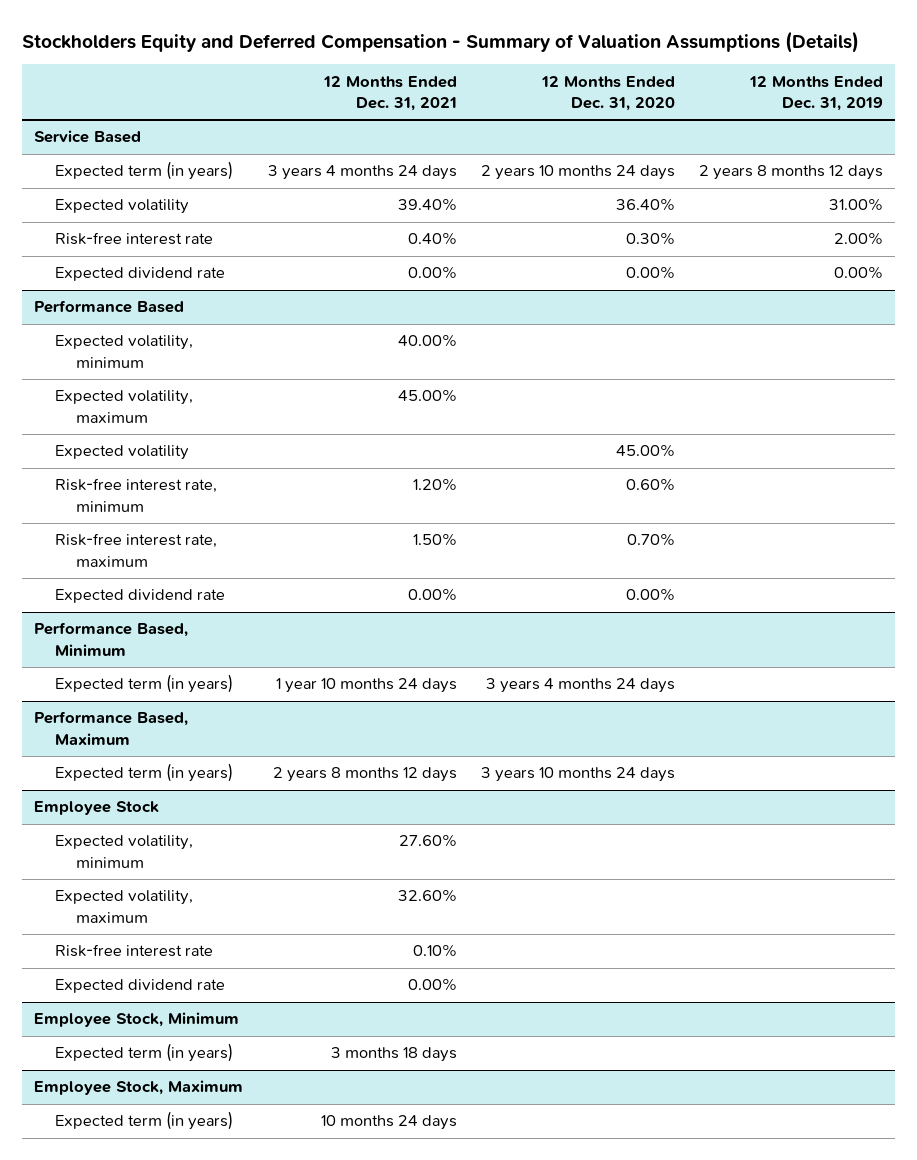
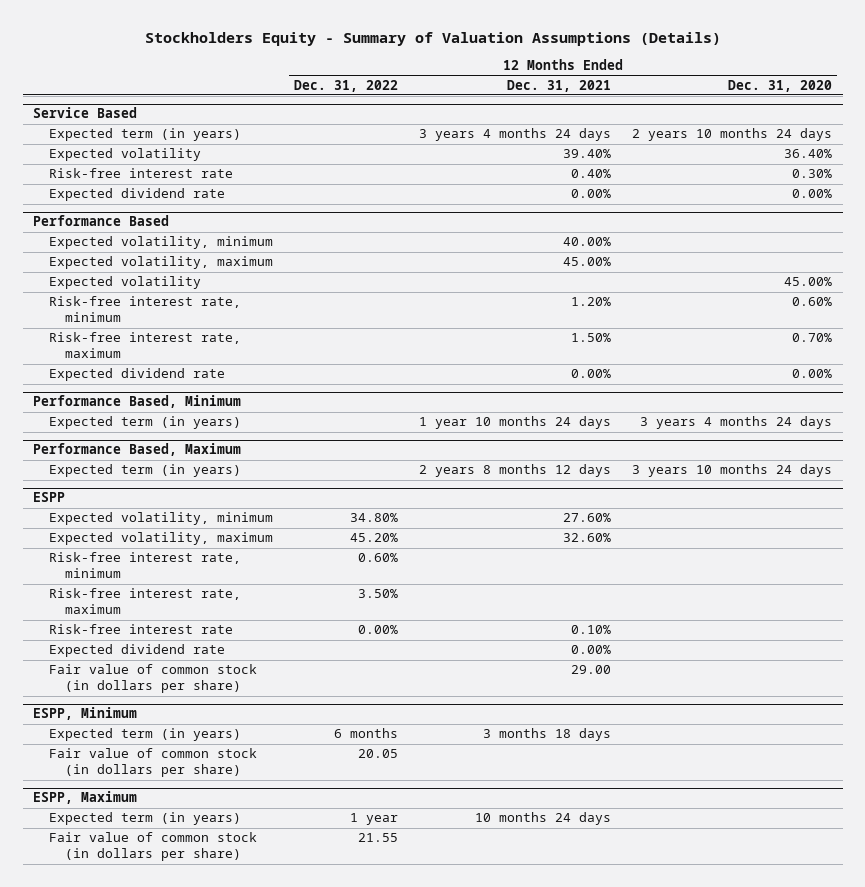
- Stockholders Equity and Deferred Compensation - Summary of Valuation Assumptions (Details)
+ Stockholders Equity - Summary of Valuation Assumptions (Details)
- | 12 Months Ended Dec. 31, 2021 | 12 Months Ended Dec. 31, 2020 | 12 Months Ended Dec. 31, 2019
+ | 12 Months Ended Dec. 31, 2022 | 12 Months Ended Dec. 31, 2021 | 12 Months Ended Dec. 31, 2020
- Employee Stock
+ ESPP
+ Risk-free interest rate, minimum | 0.60% | |
+ Risk-free interest rate, maximum | 3.50% | |
- Employee Stock, Minimum
+ Fair value of common stock (in dollars per share) | | 29.00 |
+ ESPP, Minimum
- Employee Stock, Maximum
+ Fair value of common stock (in dollars per share) | 20.05 | |
+ ESPP, Maximum
+ Fair value of common stock (in dollars per share) | 21.55 | |

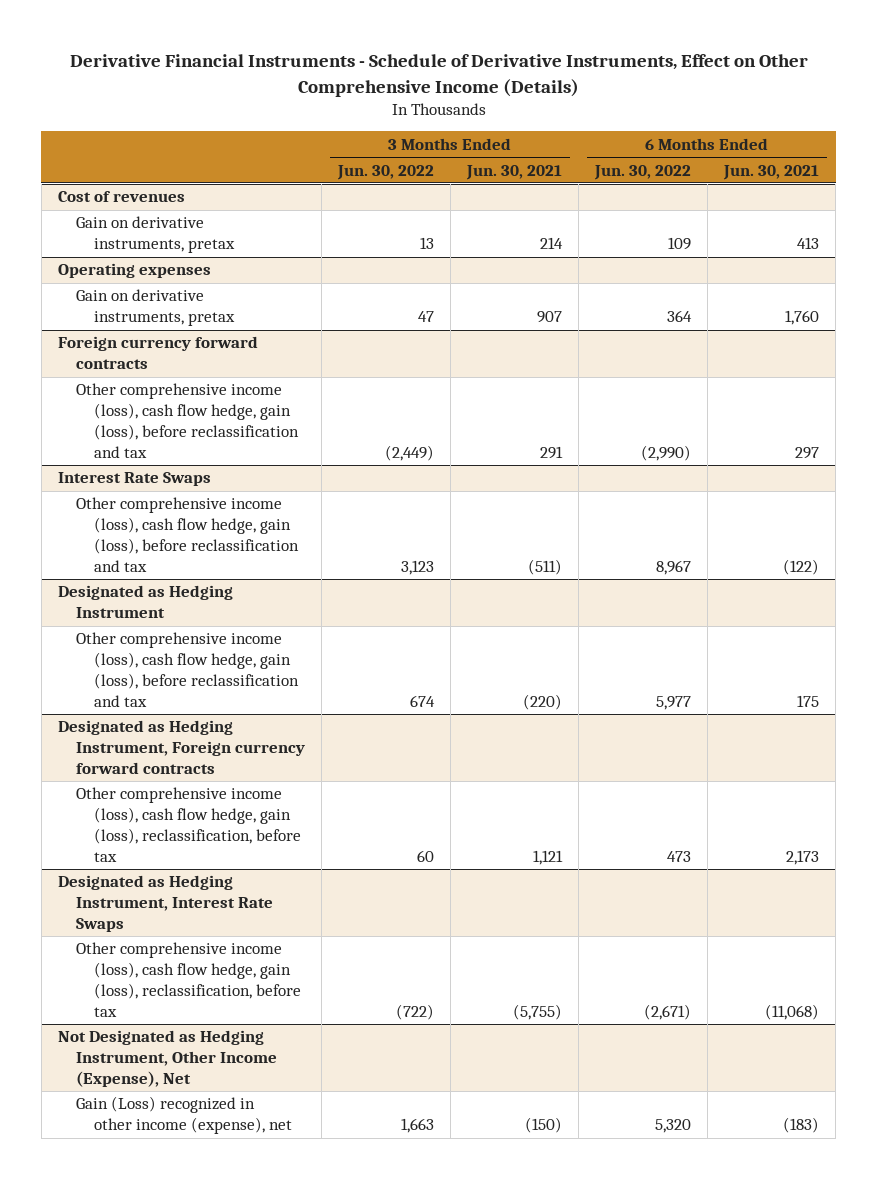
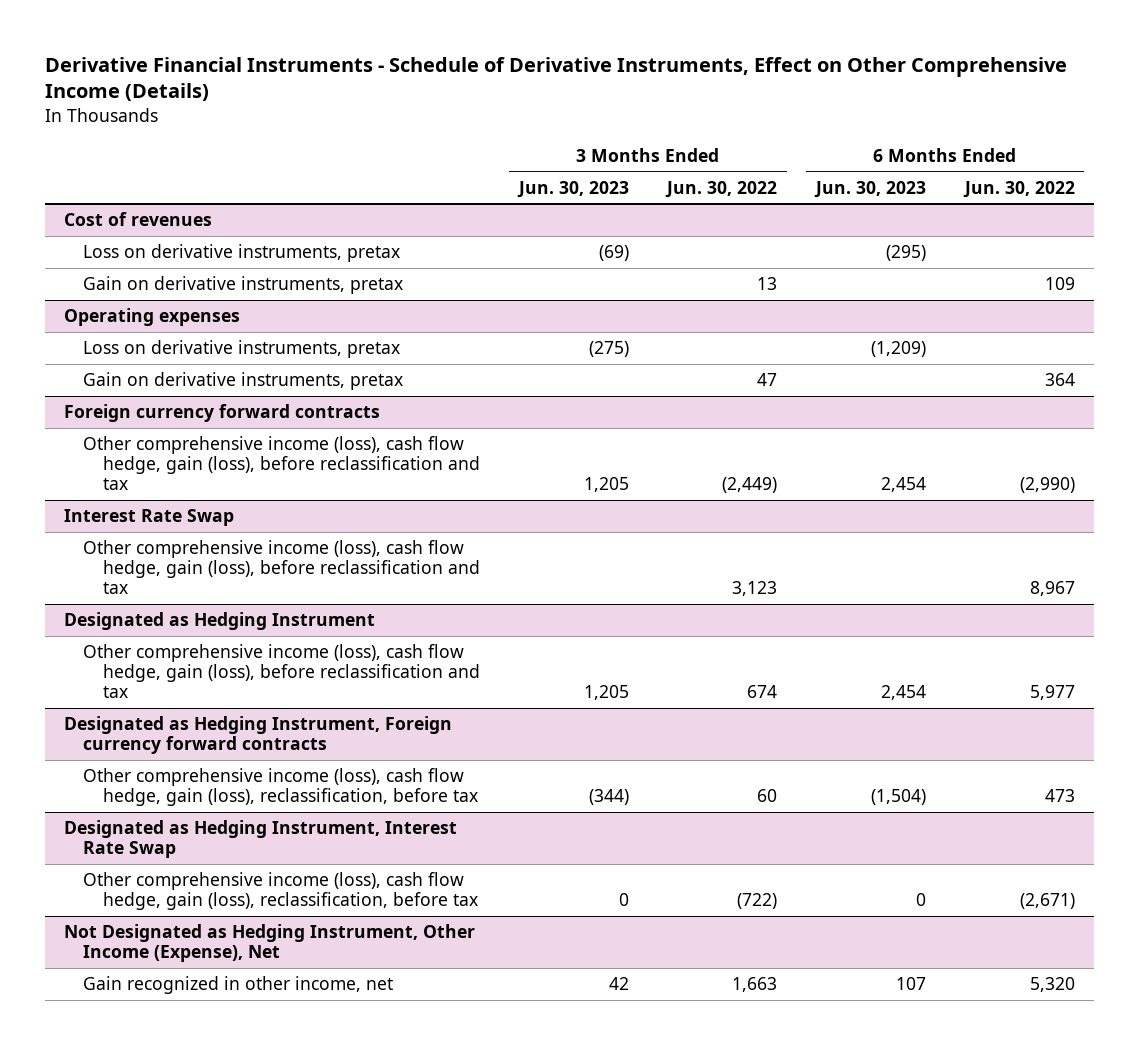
- | 3 Months Ended Jun. 30, 2022 | 3 Months Ended Jun. 30, 2021 | 6 Months Ended Jun. 30, 2022 | 6 Months Ended Jun. 30, 2021
+ | 3 Months Ended Jun. 30, 2023 | 3 Months Ended Jun. 30, 2022 | 6 Months Ended Jun. 30, 2023 | 6 Months Ended Jun. 30, 2022
@ Cost of revenues
+ Loss on derivative instruments, pretax | (69) | | (295) |
@ Operating expenses
+ Loss on derivative instruments, pretax | (275) | | (1,209) |
- Interest Rate Swaps
+ Interest Rate Swap
- Designated as Hedging Instrument, Interest Rate Swaps
+ Designated as Hedging Instrument, Interest Rate Swap
@ Not Designated as Hedging Instrument, Other Income (Expense), Net
- Gain (Loss) recognized in other income (expense), net | 1,663 | (150) | 5,320 | (183)
+ Gain recognized in other income, net | 42 | 1,663 | 107 | 5,320

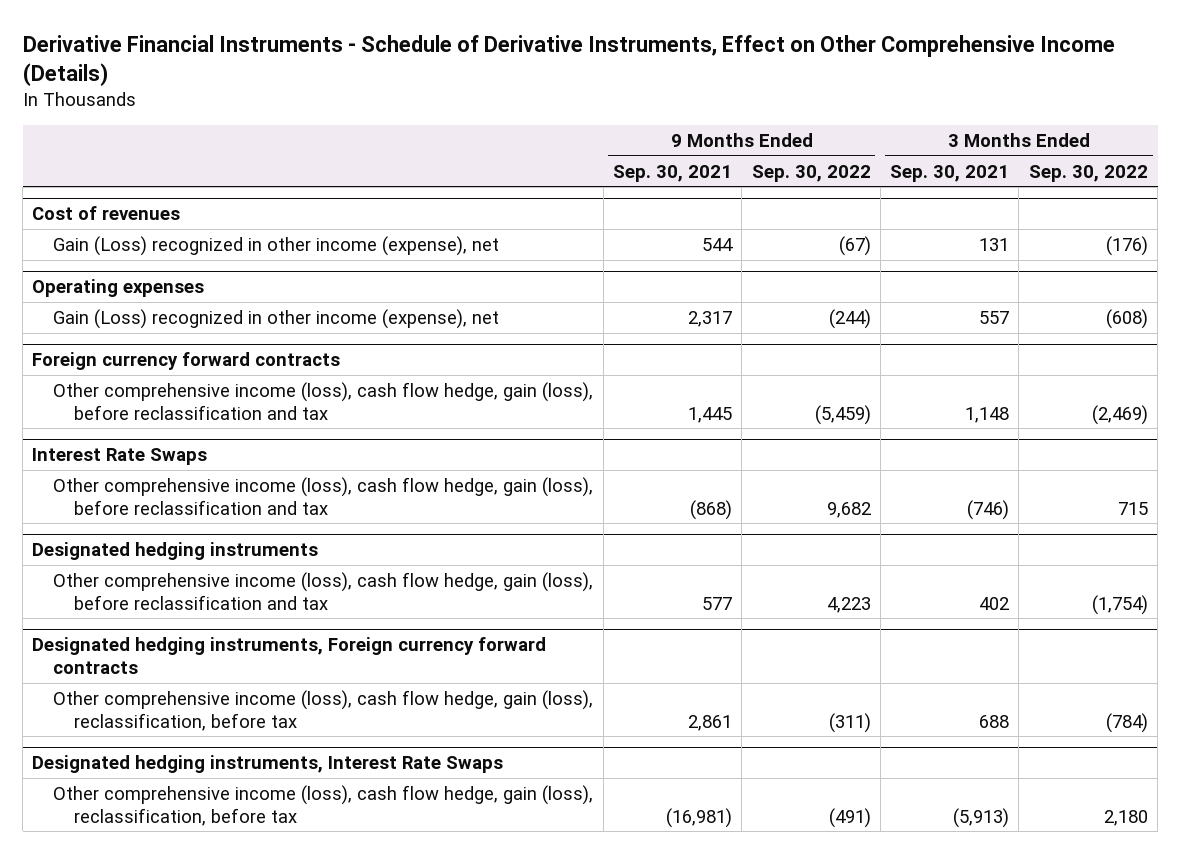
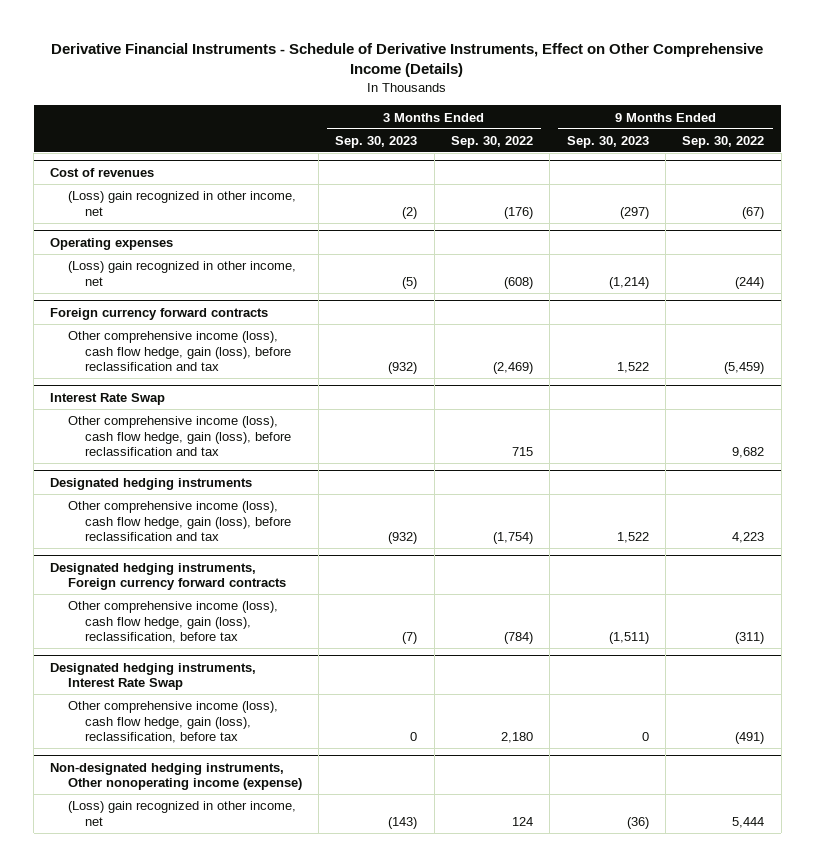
- | 9 Months Ended Sep. 30, 2021 | 9 Months Ended Sep. 30, 2022 | 3 Months Ended Sep. 30, 2021 | 3 Months Ended Sep. 30, 2022
+ | 3 Months Ended Sep. 30, 2023 | 3 Months Ended Sep. 30, 2022 | 9 Months Ended Sep. 30, 2023 | 9 Months Ended Sep. 30, 2022
@ Cost of revenues
- Gain (Loss) recognized in other income (expense), net | 544 | (67) | 131 | (176)
+ (Loss) gain recognized in other income, net | (2) | (176) | (297) | (67)
@ Operating expenses
- Gain (Loss) recognized in other income (expense), net | 2,317 | (244) | 557 | (608)
+ (Loss) gain recognized in other income, net | (5) | (608) | (1,214) | (244)
- Interest Rate Swaps
+ Interest Rate Swap
- Designated hedging instruments, Interest Rate Swaps
+ Designated hedging instruments, Interest Rate Swap
+ Non-designated hedging instruments, Other nonoperating income (expense)
+ (Loss) gain recognized in other income, net | (143) | 124 | (36) | 5,444

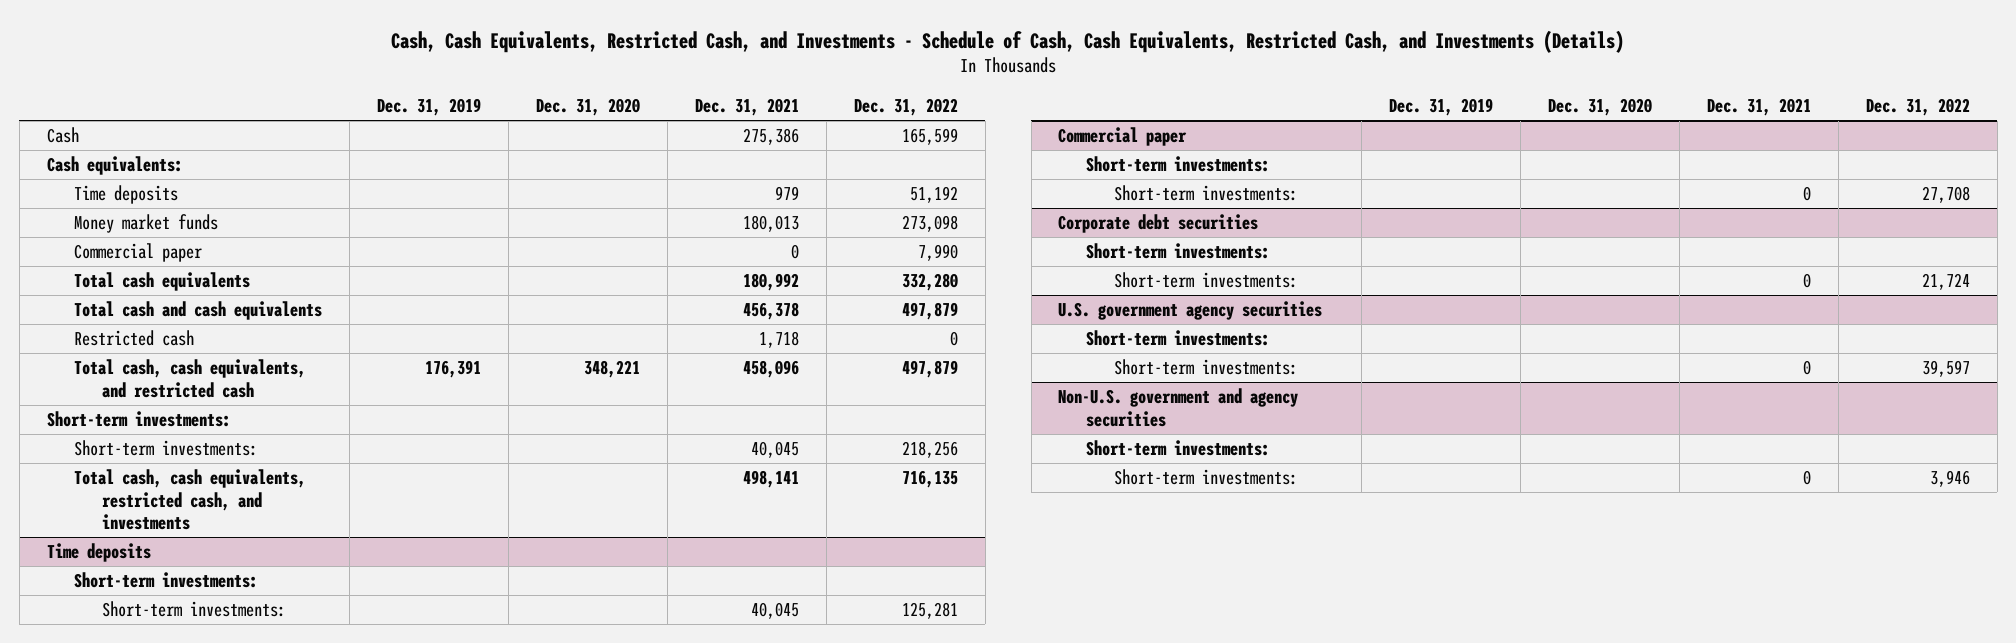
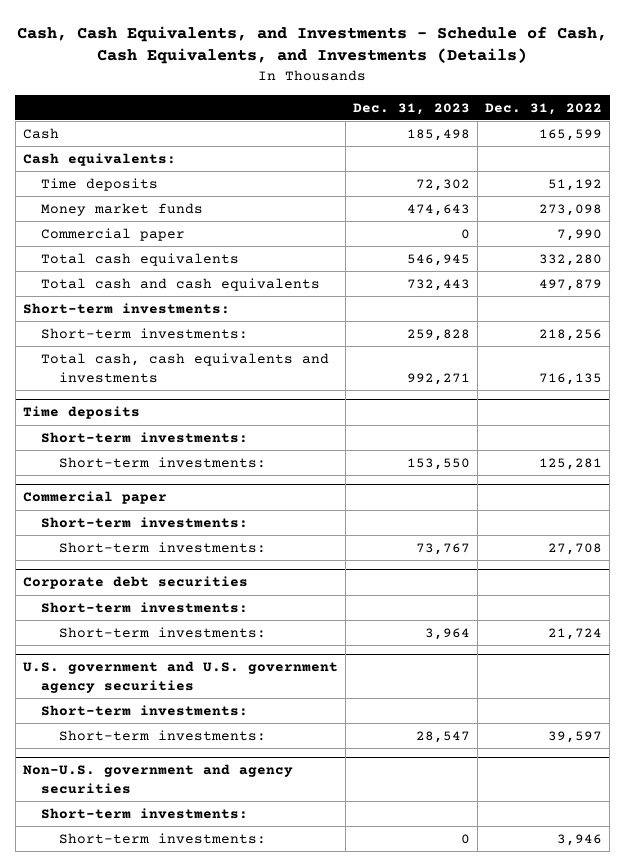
- Cash, Cash Equivalents, Restricted Cash, and Investments - Schedule of Cash, Cash Equivalents, Restricted Cash, and Investments (Details)
+ Cash, Cash Equivalents, and Investments - Schedule of Cash, Cash Equivalents, and Investments (Details)
- | Dec. 31, 2019 | Dec. 31, 2020 | Dec. 31, 2021 | Dec. 31, 2022
+ | Dec. 31, 2023 | Dec. 31, 2022
- Restricted cash | | | 1,718 | 0
- Total cash, cash equivalents, and restricted cash | 176,391 | 348,221 | 458,096 | 497,879
- Total cash, cash equivalents, restricted cash, and investments | | | 498,141 | 716,135
+ Total cash, cash equivalents and investments | 992,271 | 716,135
- U.S. government agency securities
+ U.S. government and U.S. government agency securities

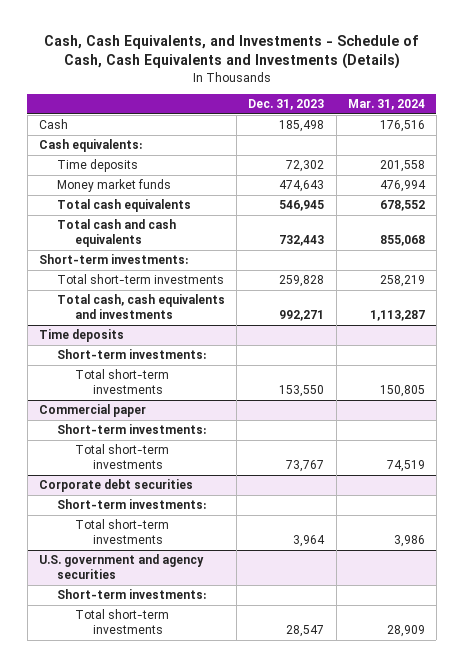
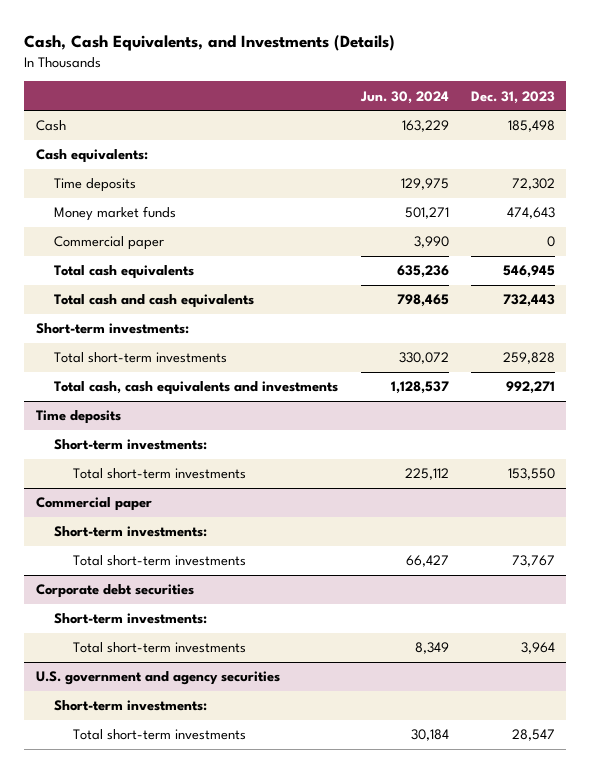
- Cash, Cash Equivalents, and Investments - Schedule of Cash, Cash Equivalents and Investments (Details)
+ Cash, Cash Equivalents, and Investments (Details)
- | Dec. 31, 2023 | Mar. 31, 2024
+ | Jun. 30, 2024 | Dec. 31, 2023
+ Commercial paper | 3,990 | 0

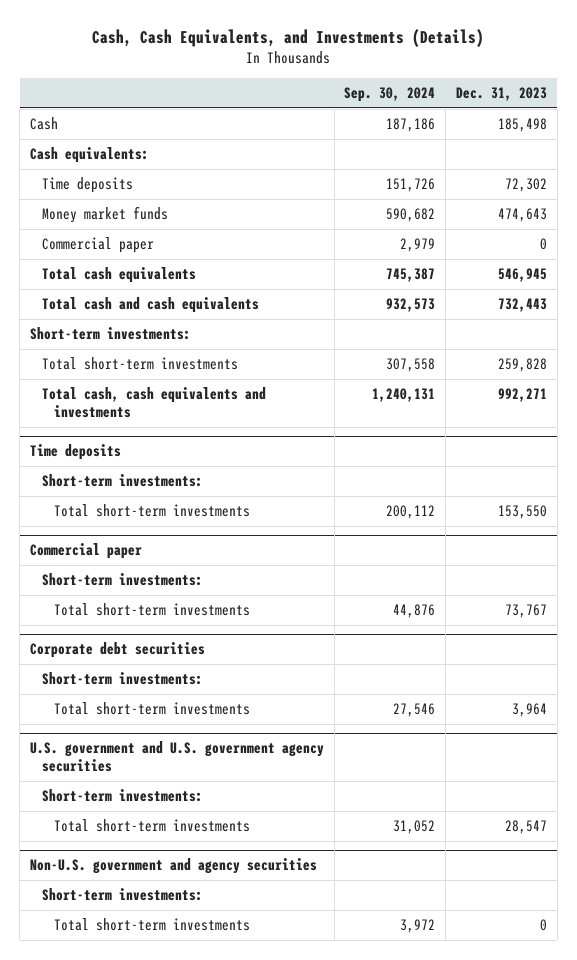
- | Jun. 30, 2024 | Dec. 31, 2023
+ | Sep. 30, 2024 | Dec. 31, 2023
- U.S. government and agency securities
+ U.S. government and U.S. government agency securities
+ Non-U.S. government and agency securities
+ Short-term investments:
+ Total short-term investments | 3,972 | 0

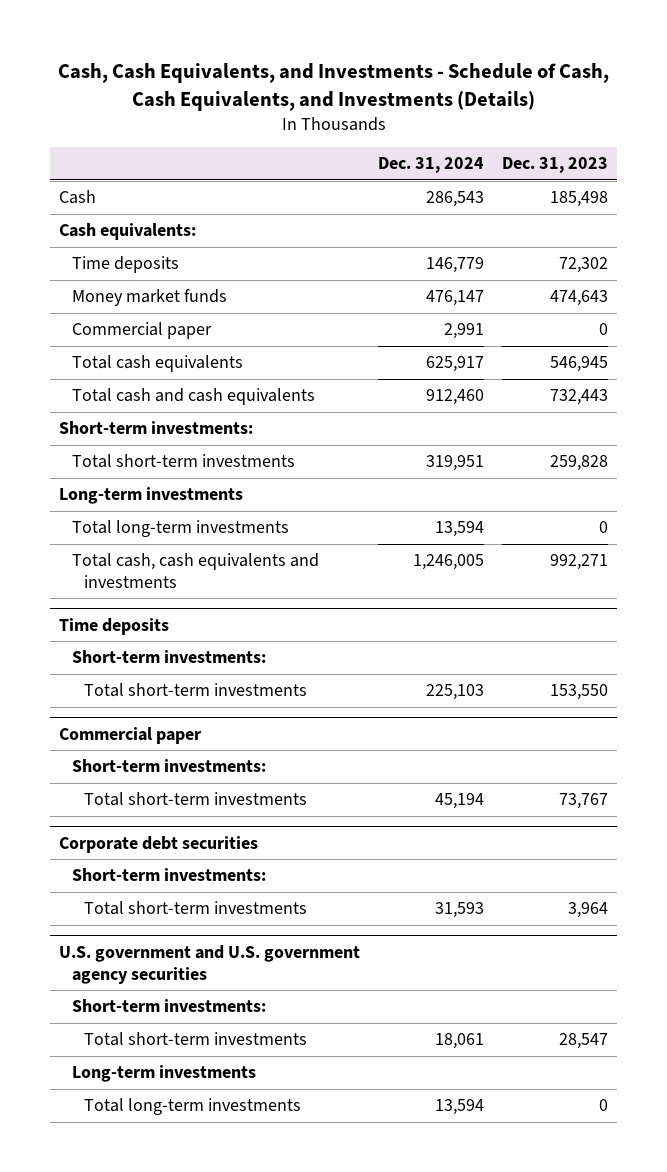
- Cash, Cash Equivalents, and Investments (Details)
+ Cash, Cash Equivalents, and Investments - Schedule of Cash, Cash Equivalents, and Investments (Details)
- | Sep. 30, 2024 | Dec. 31, 2023
+ | Dec. 31, 2024 | Dec. 31, 2023
+ Long-term investments
+ Total long-term investments | 13,594 | 0
- Non-U.S. government and agency securities
- Short-term investments:
- Total short-term investments | 3,972 | 0
@ U.S. government and U.S. government agency securities
+ Long-term investments
+ Total long-term investments | 13,594 | 0

